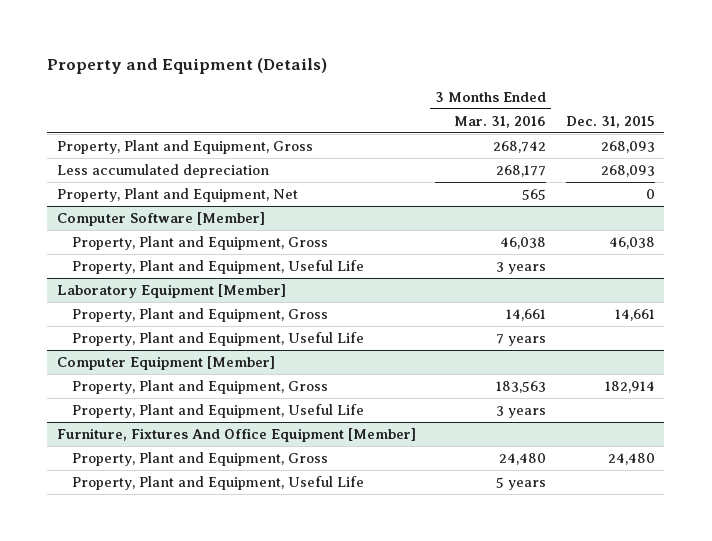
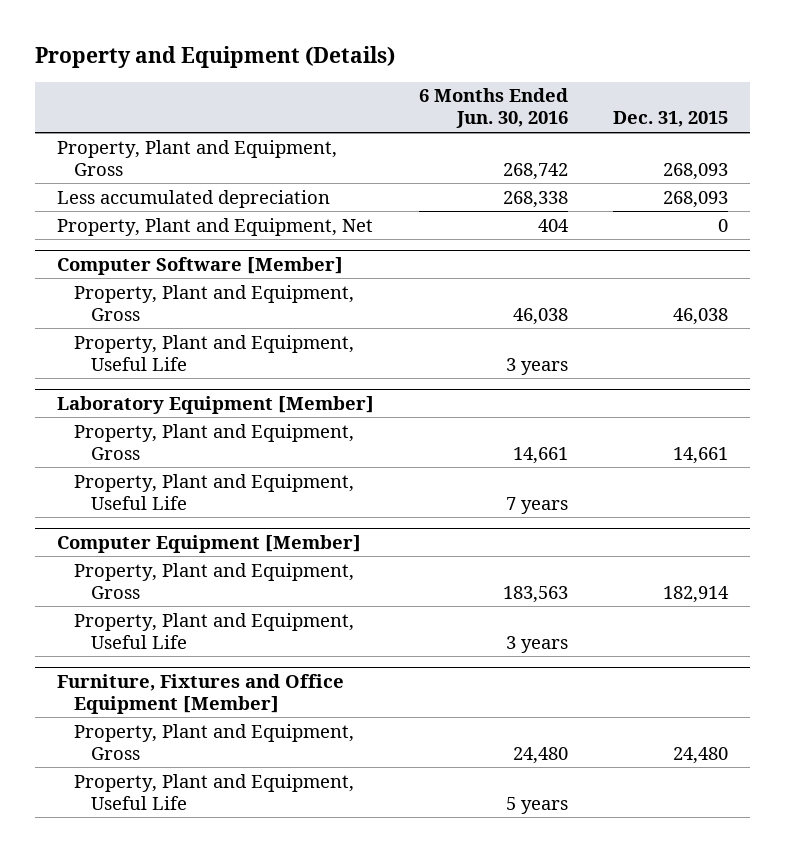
- | 3 Months Ended Mar. 31, 2016 | Dec. 31, 2015
+ | 6 Months Ended Jun. 30, 2016 | Dec. 31, 2015
- Furniture, Fixtures And Office Equipment [Member]
+ Furniture, Fixtures and Office Equipment [Member]

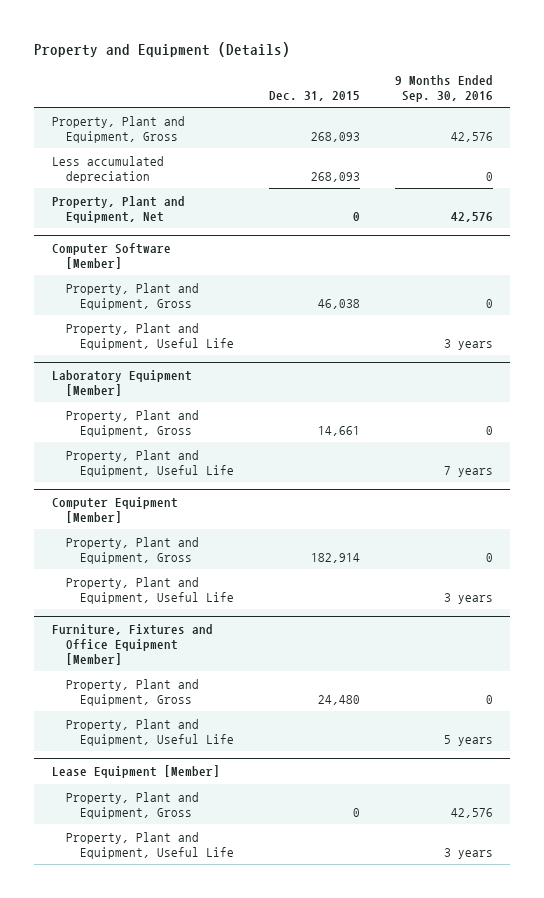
- | 6 Months Ended Jun. 30, 2016 | Dec. 31, 2015
+ | Dec. 31, 2015 | 9 Months Ended Sep. 30, 2016
+ Lease Equipment [Member]
+ Property, Plant and Equipment, Gross | 0 | 42,576
+ Property, Plant and Equipment, Useful Life | | 3 years

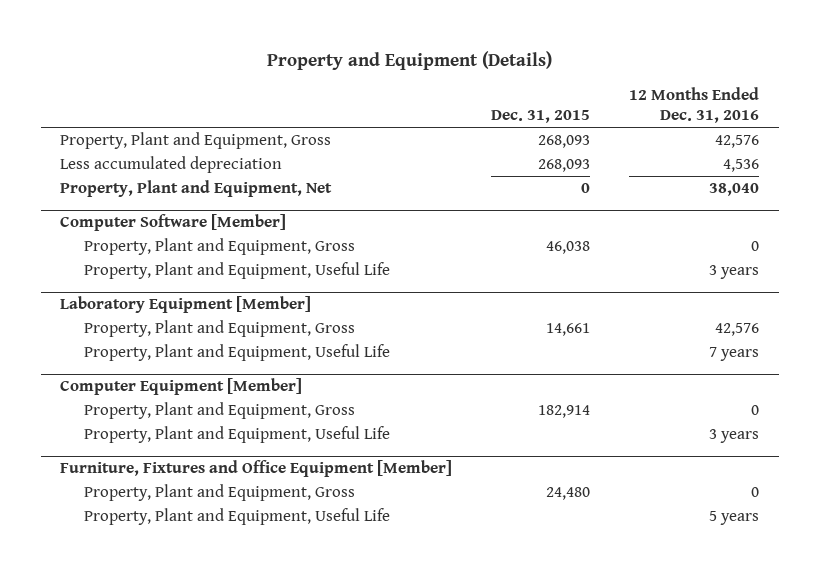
- | Dec. 31, 2015 | 9 Months Ended Sep. 30, 2016
+ | Dec. 31, 2015 | 12 Months Ended Dec. 31, 2016
- Lease Equipment [Member]
- Property, Plant and Equipment, Gross | 0 | 42,576
- Property, Plant and Equipment, Useful Life | | 3 years

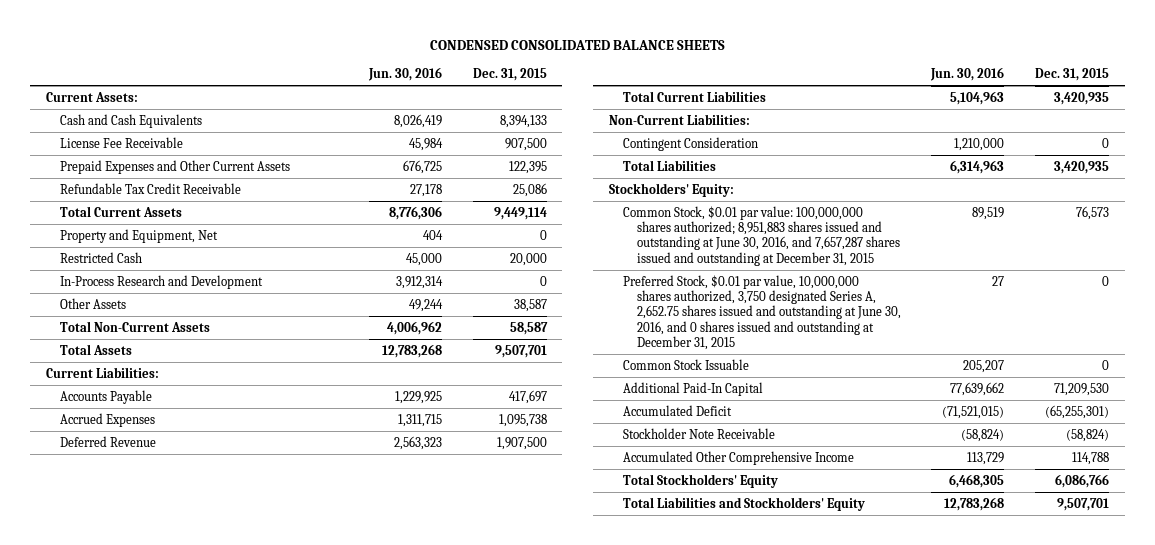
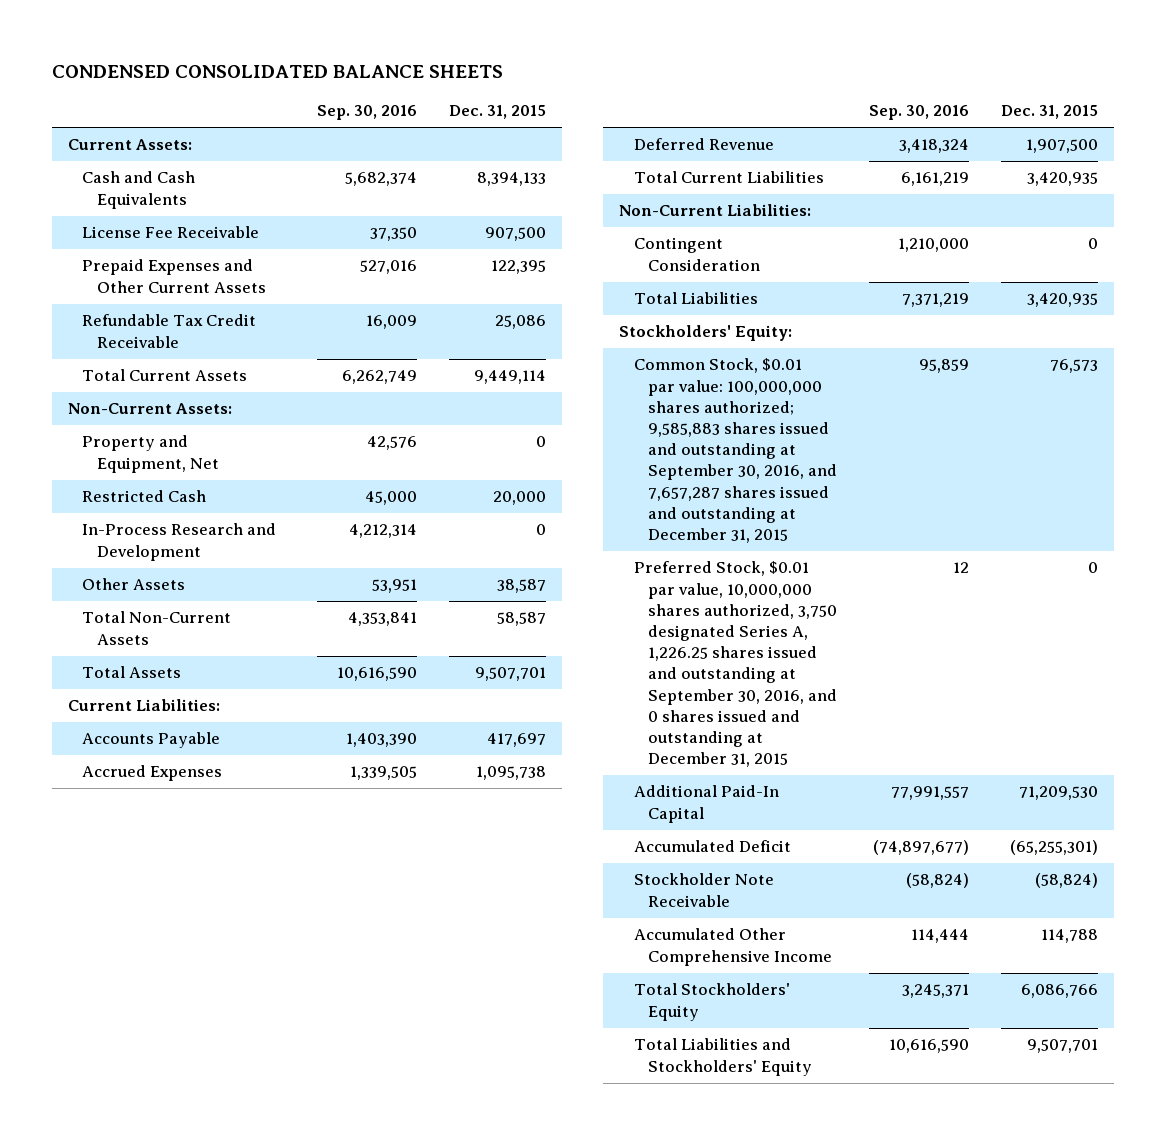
- | Jun. 30, 2016 | Dec. 31, 2015
+ | Sep. 30, 2016 | Dec. 31, 2015
+ Non-Current Assets:
- Common Stock, $0.01 par value: 100,000,000 shares authorized; 8,951,883 shares issued and outstanding at June 30, 2016, and 7,657,287 shares issued and outstanding at December 31, 2015 | 89,519 | 76,573
- Preferred Stock, $0.01 par value, 10,000,000 shares authorized, 3,750 designated Series A, 2,652.75 shares issued and outstanding at June 30, 2016, and 0 shares issued and outstanding at December 31, 2015 | 27 | 0
- Common Stock Issuable | 205,207 | 0
+ Common Stock, $0.01 par value: 100,000,000 shares authorized; 9,585,883 shares issued and outstanding at September 30, 2016, and 7,657,287 shares issued and outstanding at December 31, 2015 | 95,859 | 76,573
+ Preferred Stock, $0.01 par value, 10,000,000 shares authorized, 3,750 designated Series A, 1,226.25 shares issued and outstanding at September 30, 2016, and 0 shares issued and outstanding at December 31, 2015 | 12 | 0

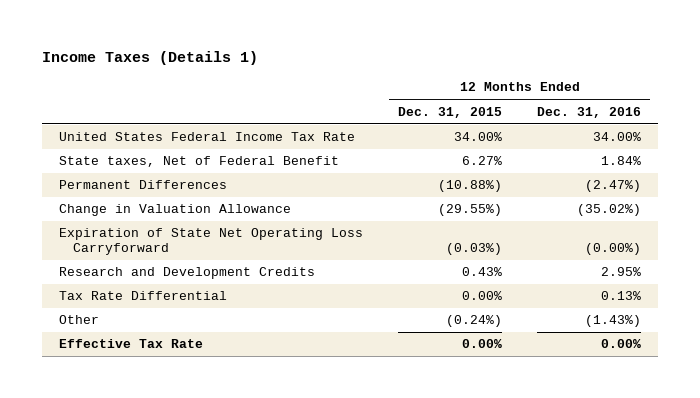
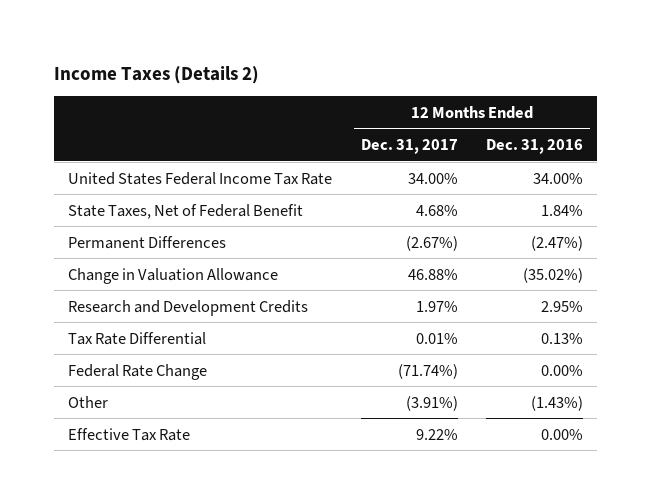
- Income Taxes (Details 1)
+ Income Taxes (Details 2)
- | 12 Months Ended Dec. 31, 2015 | 12 Months Ended Dec. 31, 2016
+ | 12 Months Ended Dec. 31, 2017 | 12 Months Ended Dec. 31, 2016
- State taxes, Net of Federal Benefit | 6.27% | 1.84%
+ State Taxes, Net of Federal Benefit | 4.68% | 1.84%
- Expiration of State Net Operating Loss Carryforward | (0.03%) | (0.00%)
+ Federal Rate Change | (71.74%) | 0.00%

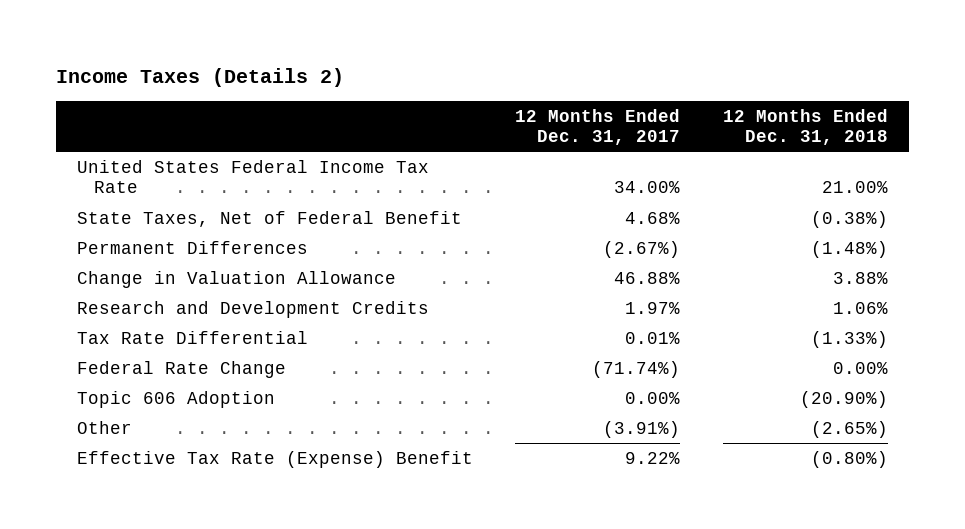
- | 12 Months Ended Dec. 31, 2017 | 12 Months Ended Dec. 31, 2016
+ | 12 Months Ended Dec. 31, 2017 | 12 Months Ended Dec. 31, 2018
+ Topic 606 Adoption | 0.00% | (20.90%)
- Effective Tax Rate | 9.22% | 0.00%
+ Effective Tax Rate (Expense) Benefit | 9.22% | (0.80%)

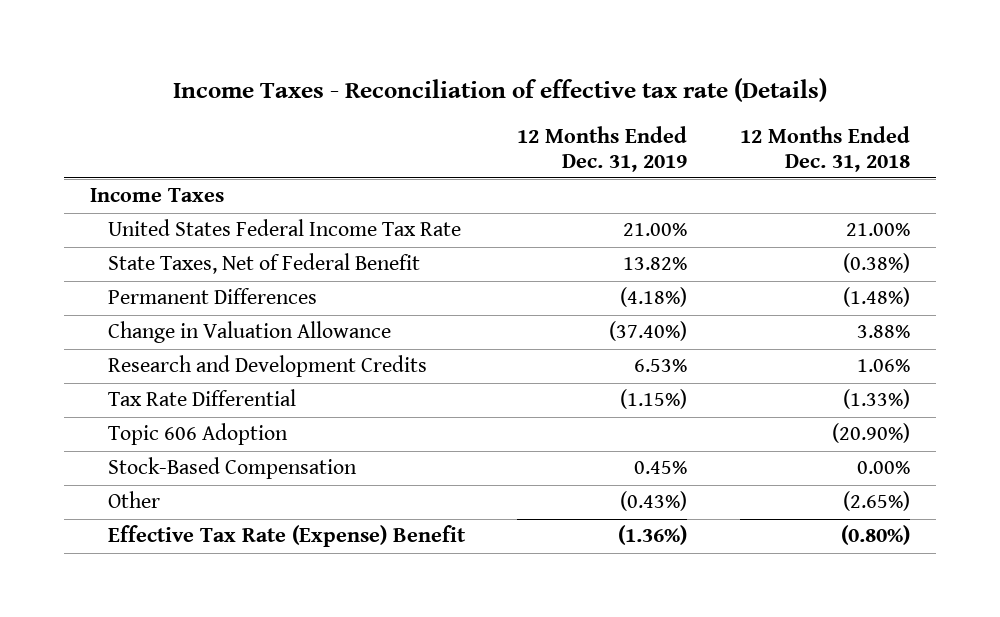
- Income Taxes (Details 2)
+ Income Taxes - Reconciliation of effective tax rate (Details)
- | 12 Months Ended Dec. 31, 2017 | 12 Months Ended Dec. 31, 2018
+ | 12 Months Ended Dec. 31, 2019 | 12 Months Ended Dec. 31, 2018
+ Income Taxes
- Federal Rate Change | (71.74%) | 0.00%
+ Stock-Based Compensation | 0.45% | 0.00%

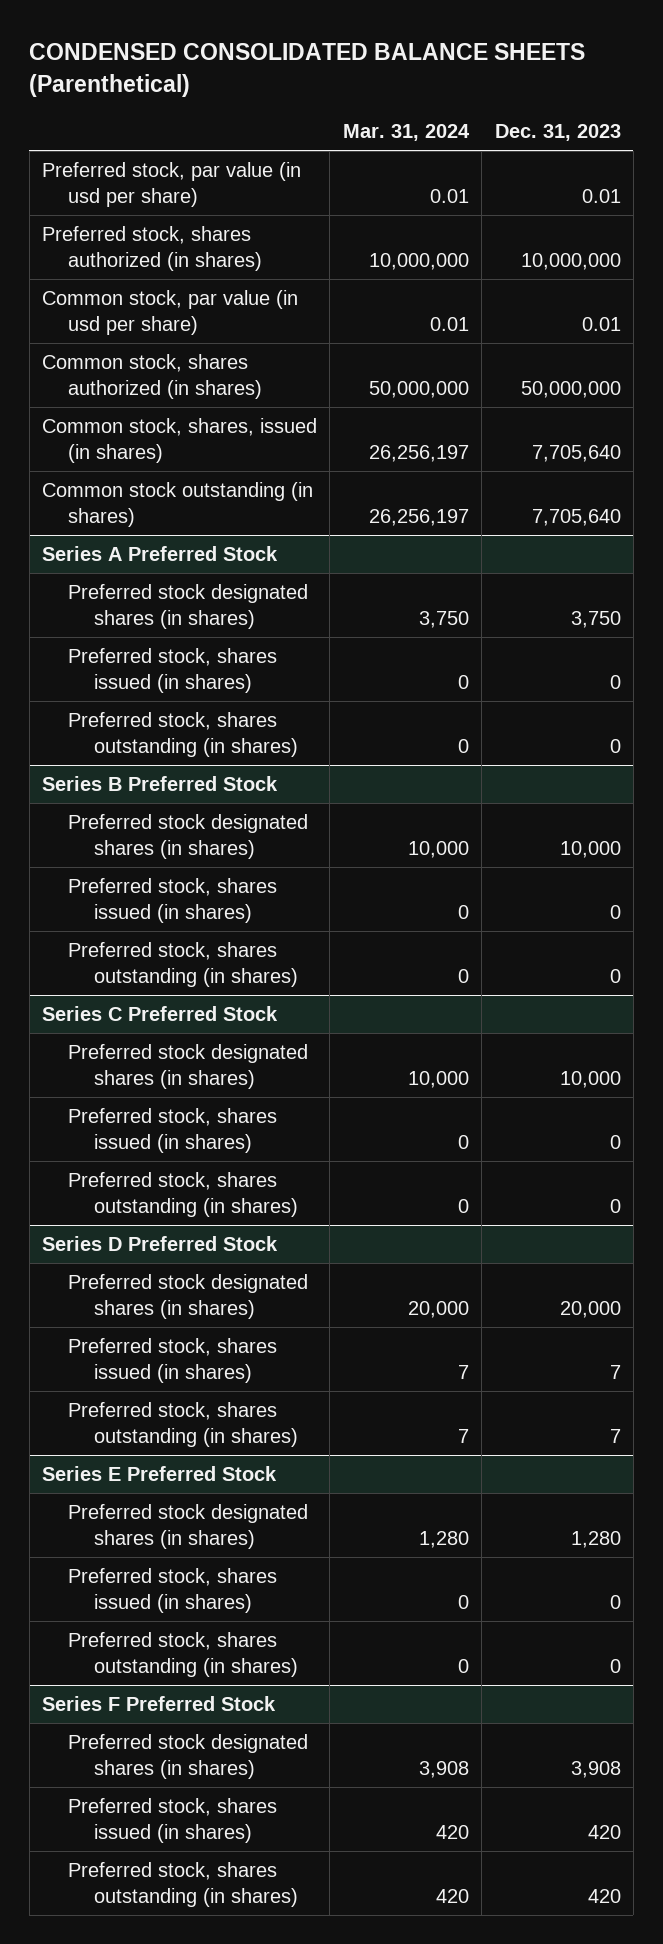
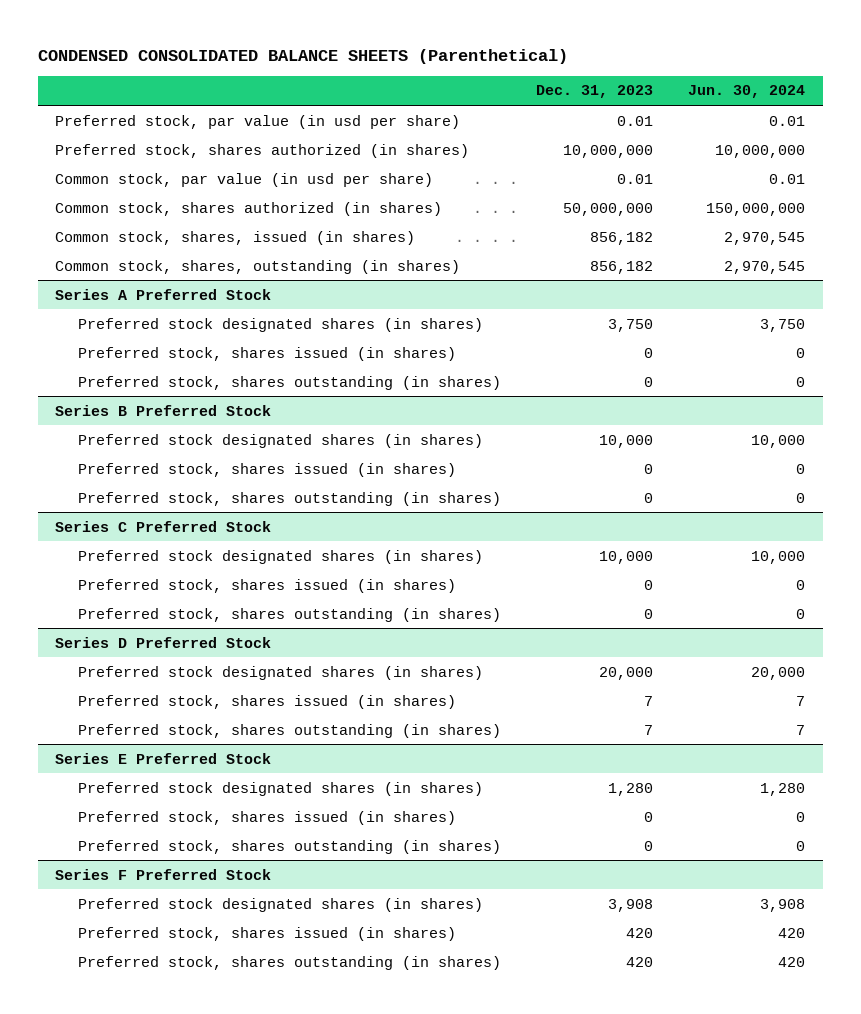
- | Mar. 31, 2024 | Dec. 31, 2023
+ | Dec. 31, 2023 | Jun. 30, 2024
- Common stock, shares, issued (in shares) | 26,256,197 | 7,705,640
- Common stock outstanding (in shares) | 26,256,197 | 7,705,640
+ Common stock, shares, issued (in shares) | 856,182 | 2,970,545
+ Common stock, shares, outstanding (in shares) | 856,182 | 2,970,545

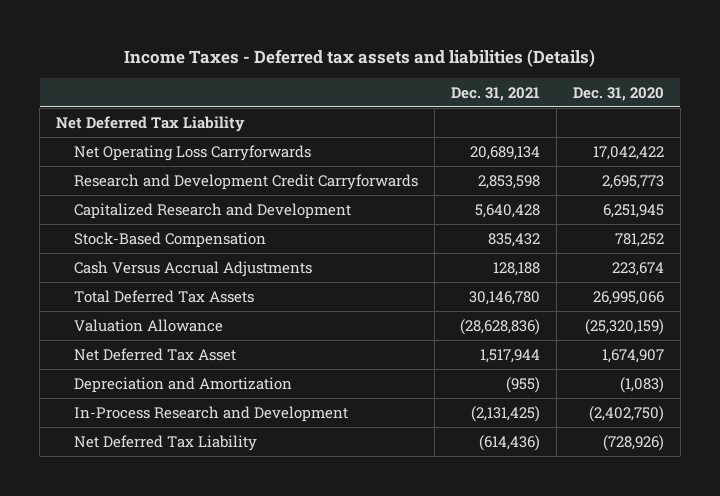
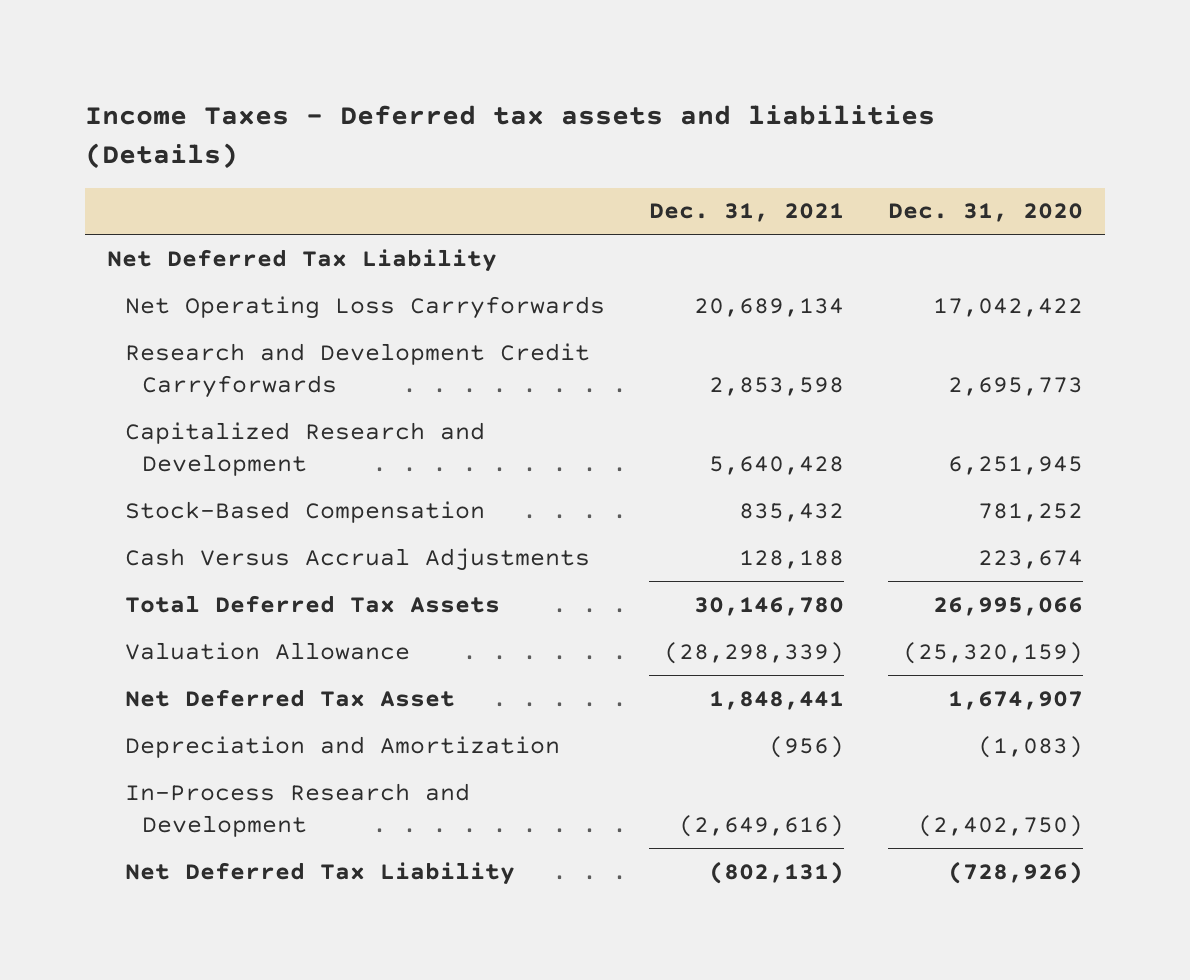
- Valuation Allowance | (28,628,836) | (25,320,159)
- Net Deferred Tax Asset | 1,517,944 | 1,674,907
- Depreciation and Amortization | (955) | (1,083)
- In-Process Research and Development | (2,131,425) | (2,402,750)
- Net Deferred Tax Liability | (614,436) | (728,926)
+ Valuation Allowance | (28,298,339) | (25,320,159)
+ Net Deferred Tax Asset | 1,848,441 | 1,674,907
+ Depreciation and Amortization | (956) | (1,083)
+ In-Process Research and Development | (2,649,616) | (2,402,750)
+ Net Deferred Tax Liability | (802,131) | (728,926)

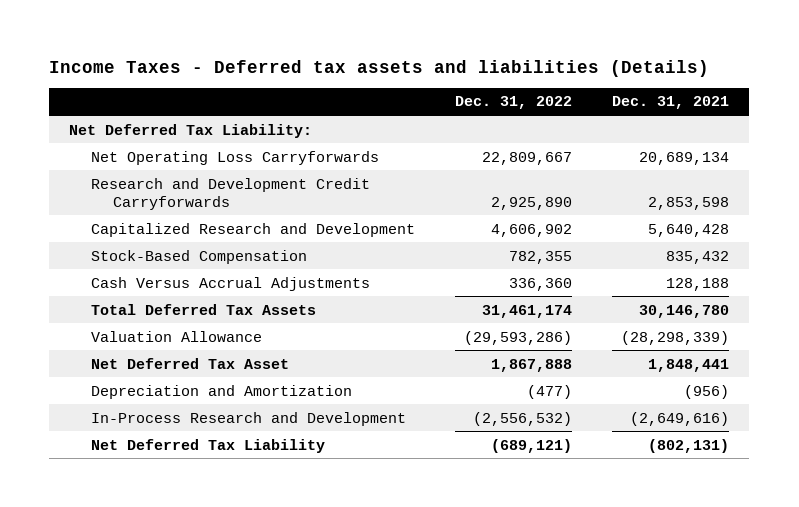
- | Dec. 31, 2021 | Dec. 31, 2020
+ | Dec. 31, 2022 | Dec. 31, 2021
- Net Deferred Tax Liability
+ Net Deferred Tax Liability:

